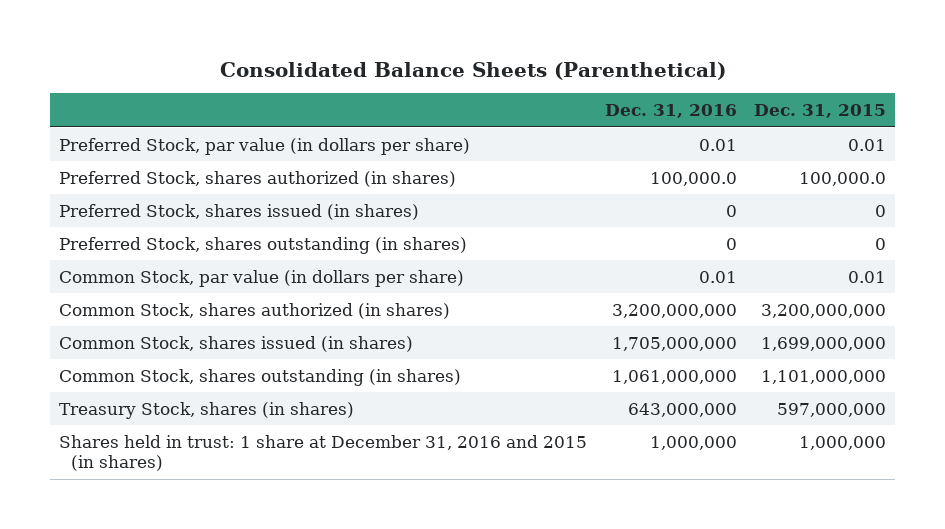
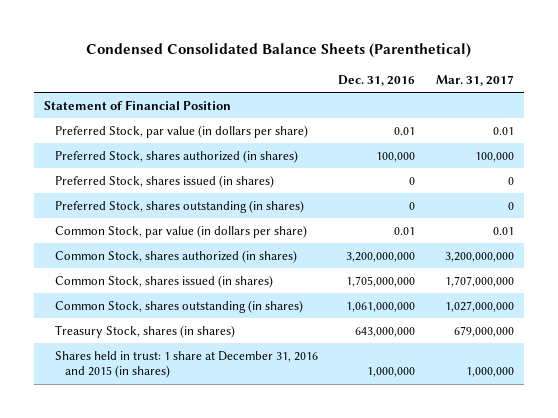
- Consolidated Balance Sheets (Parenthetical)
+ Condensed Consolidated Balance Sheets (Parenthetical)
- | Dec. 31, 2016 | Dec. 31, 2015
+ | Dec. 31, 2016 | Mar. 31, 2017
+ Statement of Financial Position
- Preferred Stock, shares authorized (in shares) | 100,000.0 | 100,000.0
+ Preferred Stock, shares authorized (in shares) | 100,000 | 100,000

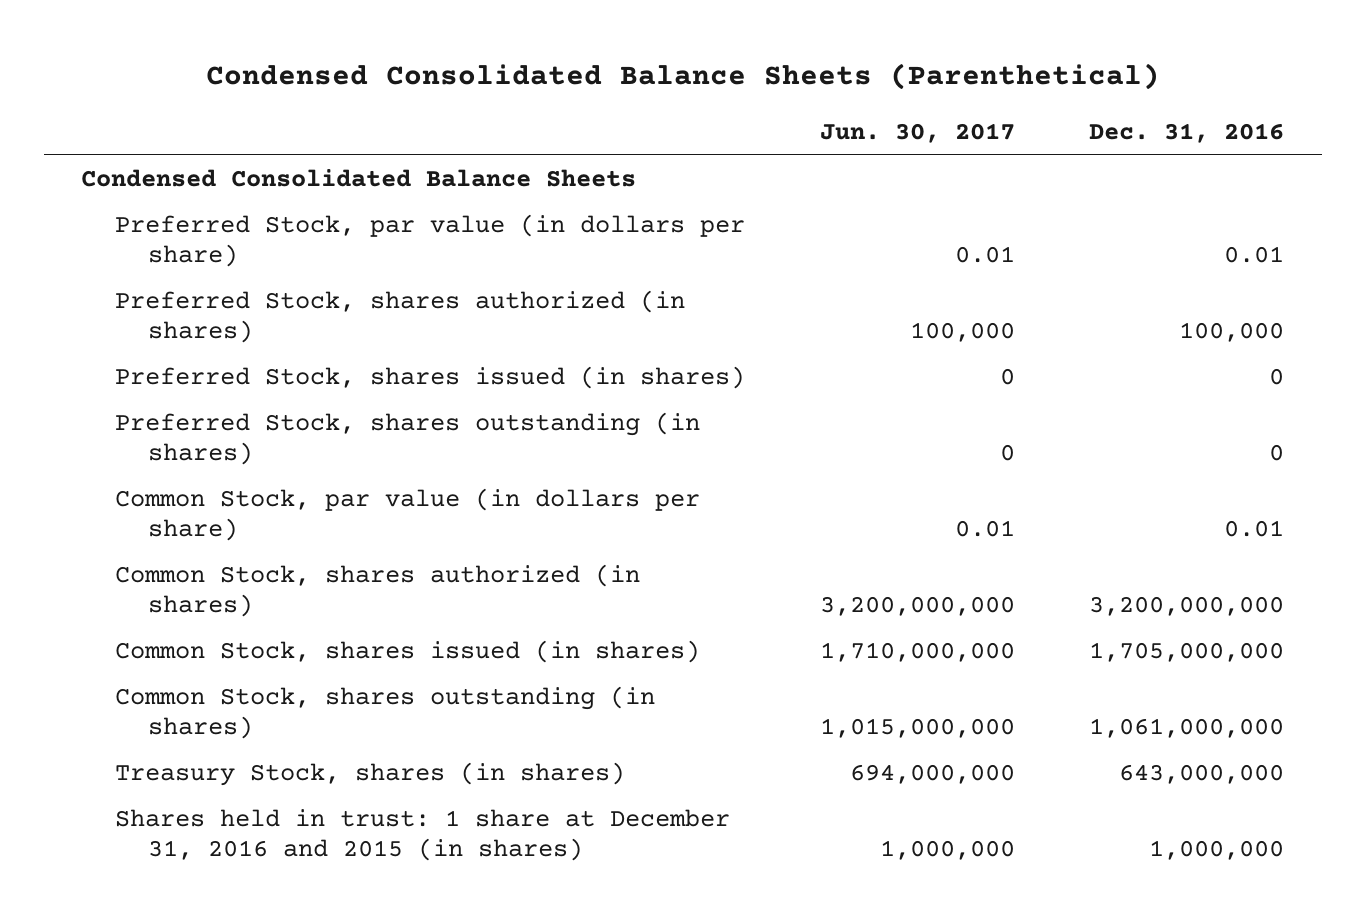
- | Dec. 31, 2016 | Mar. 31, 2017
+ | Jun. 30, 2017 | Dec. 31, 2016
- Statement of Financial Position
+ Condensed Consolidated Balance Sheets

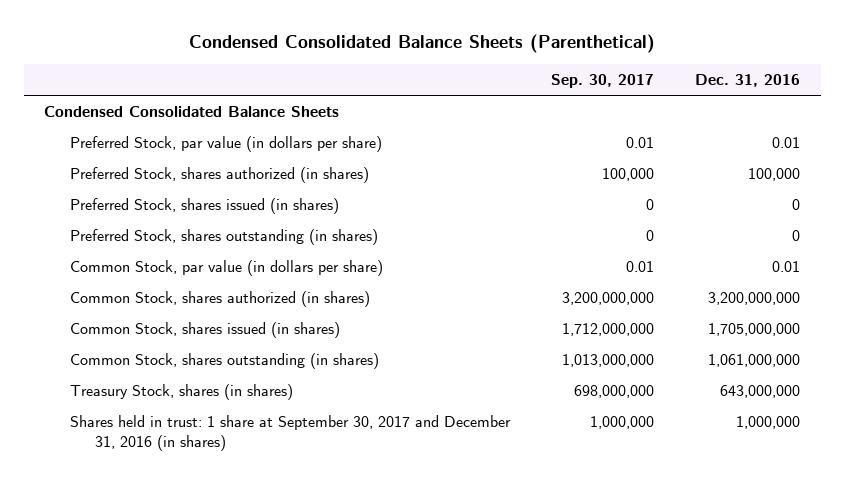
- | Jun. 30, 2017 | Dec. 31, 2016
+ | Sep. 30, 2017 | Dec. 31, 2016
- Shares held in trust: 1 share at December 31, 2016 and 2015 (in shares) | 1,000,000 | 1,000,000
+ Shares held in trust: 1 share at September 30, 2017 and December 31, 2016 (in shares) | 1,000,000 | 1,000,000

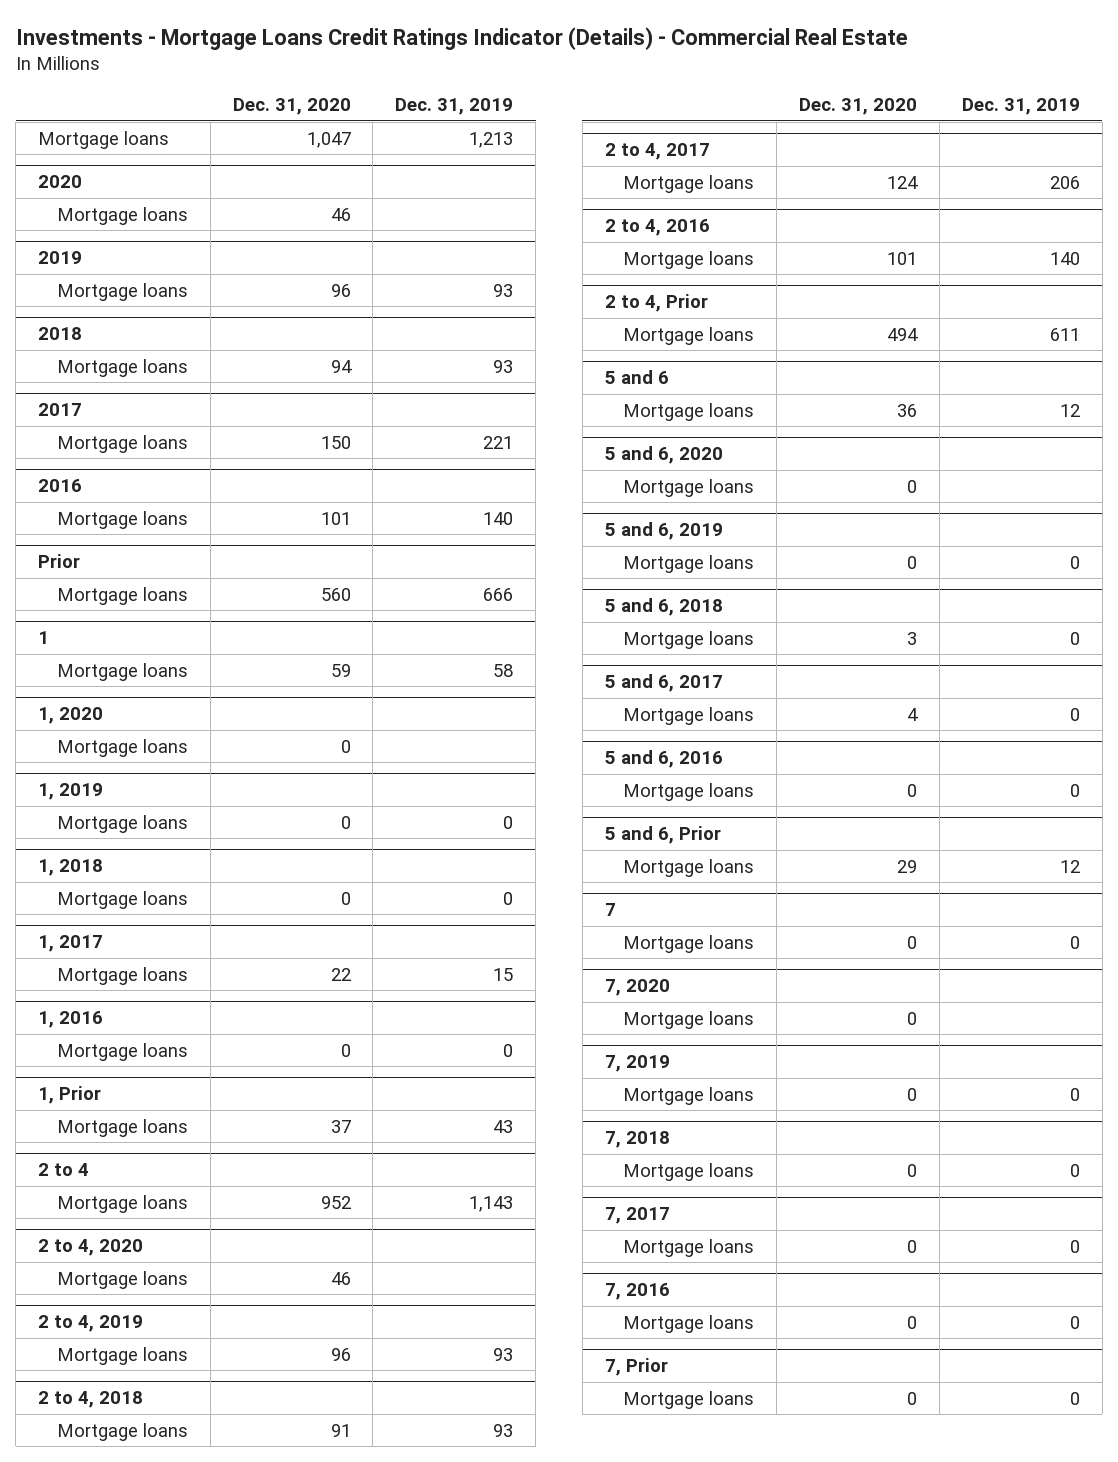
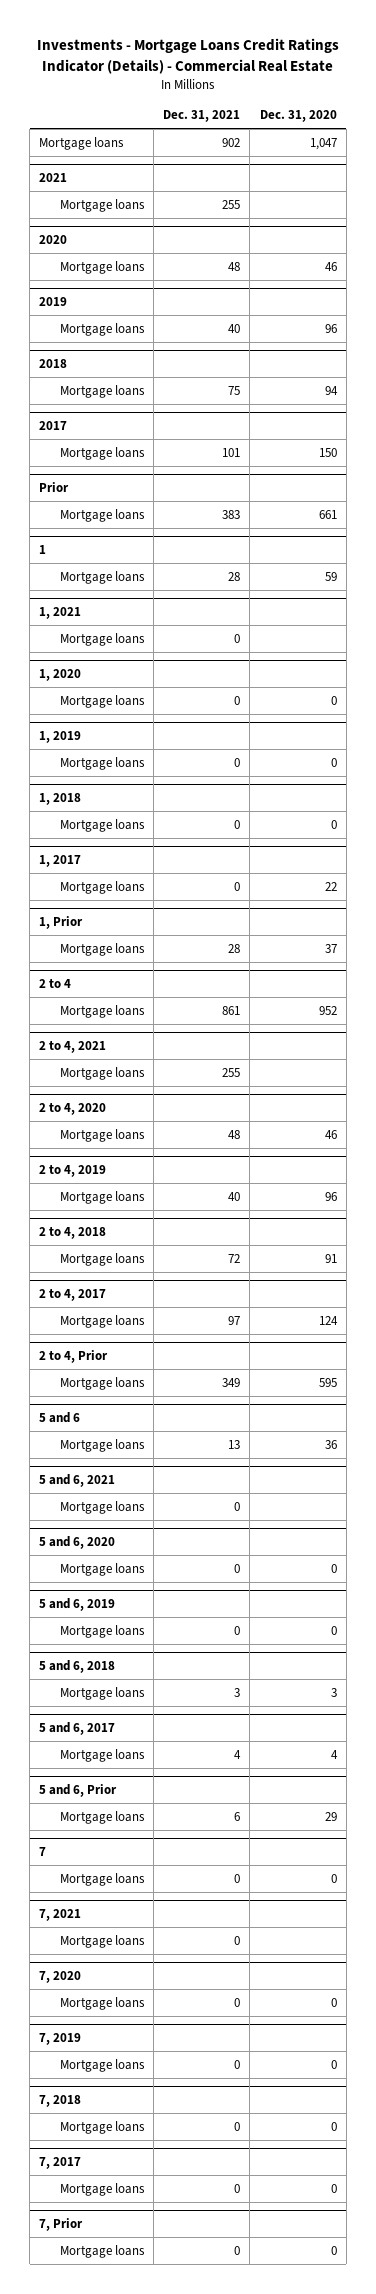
- | Dec. 31, 2020 | Dec. 31, 2019
+ | Dec. 31, 2021 | Dec. 31, 2020
+ 2021
+ Mortgage loans | 255 |
- 2016
- Mortgage loans | 101 | 140
@ Prior
- Mortgage loans | 560 | 666
+ Mortgage loans | 383 | 661
+ 1, 2021
+ Mortgage loans | 0 |
- 1, 2016
- Mortgage loans | 0 | 0
+ 2 to 4, 2021
+ Mortgage loans | 255 |
- 2 to 4, 2016
- Mortgage loans | 101 | 140
@ 2 to 4, Prior
- Mortgage loans | 494 | 611
+ Mortgage loans | 349 | 595
+ 5 and 6, 2021
+ Mortgage loans | 0 |
- 5 and 6, 2016
- Mortgage loans | 0 | 0
+ 7, 2021
+ Mortgage loans | 0 |
- 7, 2016
- Mortgage loans | 0 | 0

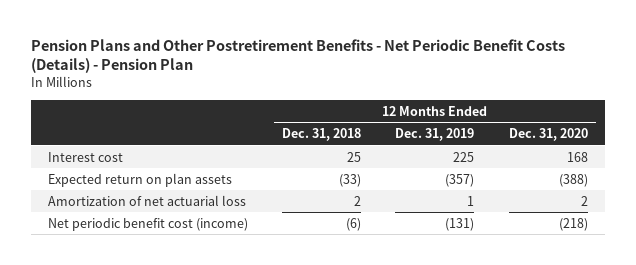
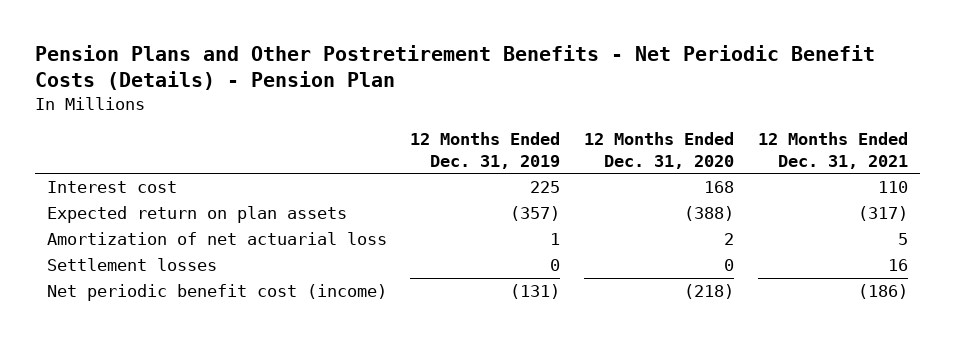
- | 12 Months Ended Dec. 31, 2018 | 12 Months Ended Dec. 31, 2019 | 12 Months Ended Dec. 31, 2020
+ | 12 Months Ended Dec. 31, 2019 | 12 Months Ended Dec. 31, 2020 | 12 Months Ended Dec. 31, 2021
+ Settlement losses | 0 | 0 | 16

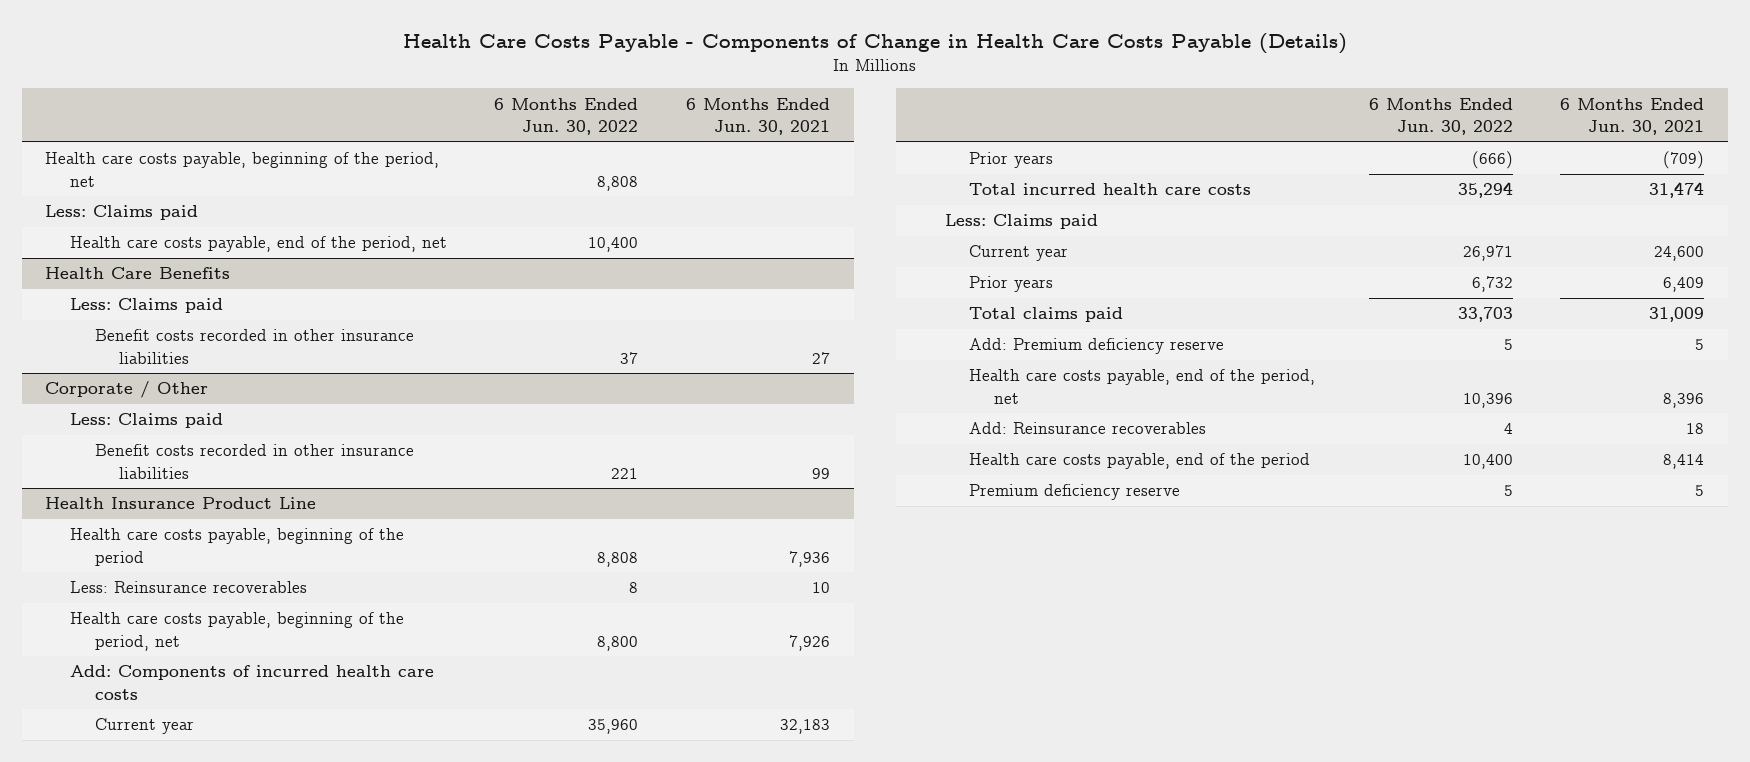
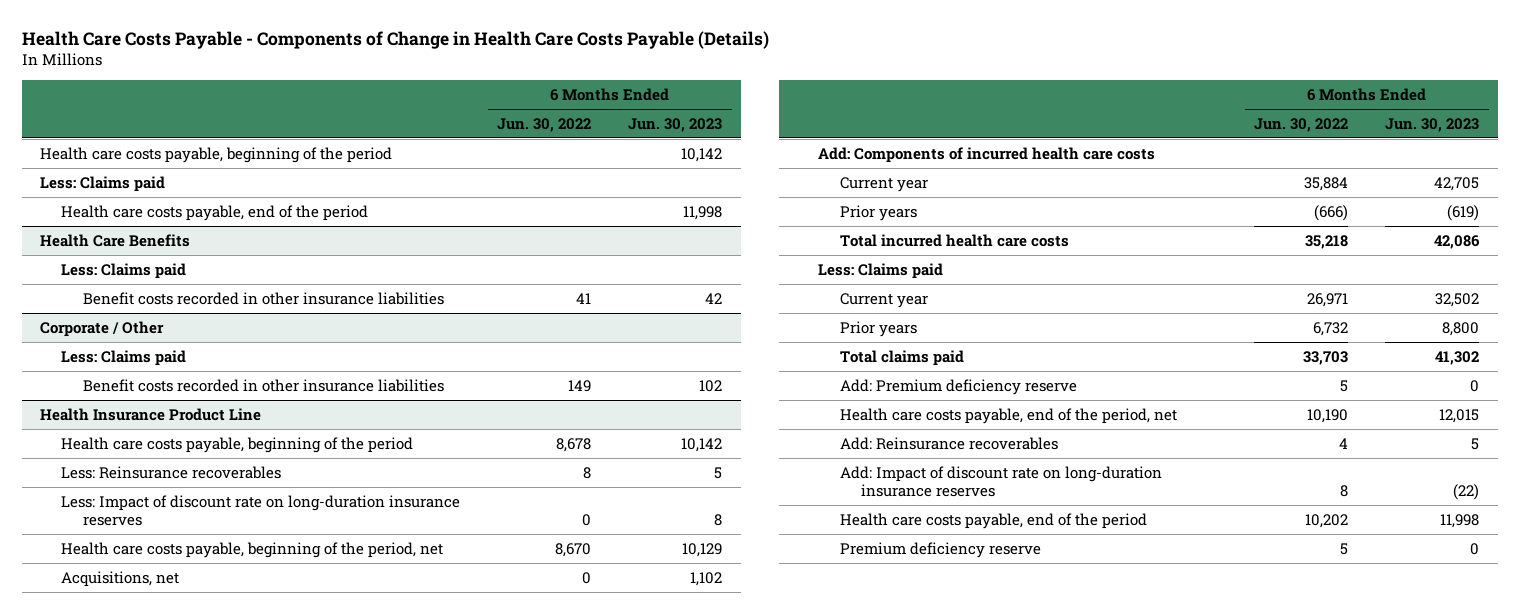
- | 6 Months Ended Jun. 30, 2022 | 6 Months Ended Jun. 30, 2021
+ | 6 Months Ended Jun. 30, 2022 | 6 Months Ended Jun. 30, 2023
- Health care costs payable, beginning of the period, net | 8,808 |
+ Health care costs payable, beginning of the period | | 10,142
- Health care costs payable, end of the period, net | 10,400 |
+ Health care costs payable, end of the period | | 11,998
@ Health Care Benefits
- Benefit costs recorded in other insurance liabilities | 37 | 27
+ Benefit costs recorded in other insurance liabilities | 41 | 42
@ Corporate / Other
- Benefit costs recorded in other insurance liabilities | 221 | 99
+ Benefit costs recorded in other insurance liabilities | 149 | 102
@ Health Insurance Product Line
- Health care costs payable, beginning of the period | 8,808 | 7,936
+ Health care costs payable, beginning of the period | 8,678 | 10,142
- Health care costs payable, beginning of the period, net | 8,800 | 7,926
+ Less: Impact of discount rate on long-duration insurance reserves | 0 | 8
+ Health care costs payable, beginning of the period, net | 8,670 | 10,129
+ Acquisitions, net | 0 | 1,102
- Current year | 35,960 | 32,183
+ Current year | 35,884 | 42,705
- Total incurred health care costs | 35,294 | 31,474
+ Total incurred health care costs | 35,218 | 42,086
- Health care costs payable, end of the period, net | 10,396 | 8,396
+ Health care costs payable, end of the period, net | 10,190 | 12,015
- Health care costs payable, end of the period | 10,400 | 8,414
+ Add: Impact of discount rate on long-duration insurance reserves | 8 | (22)
+ Health care costs payable, end of the period | 10,202 | 11,998

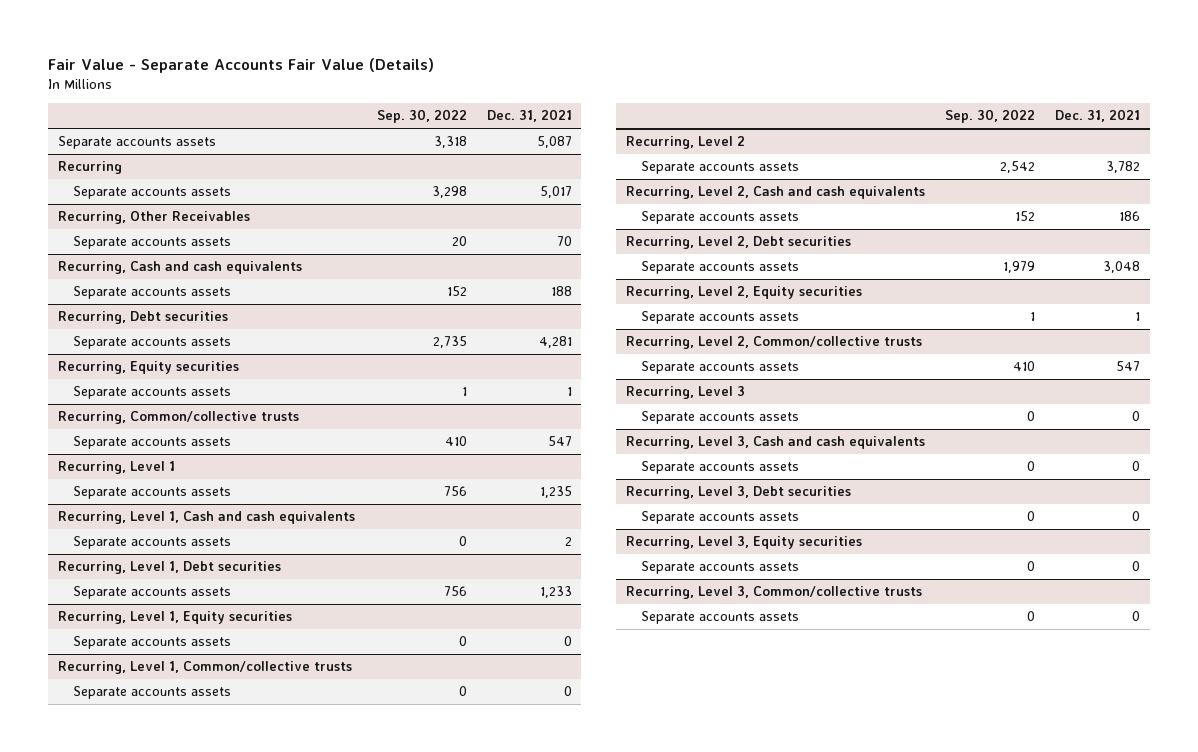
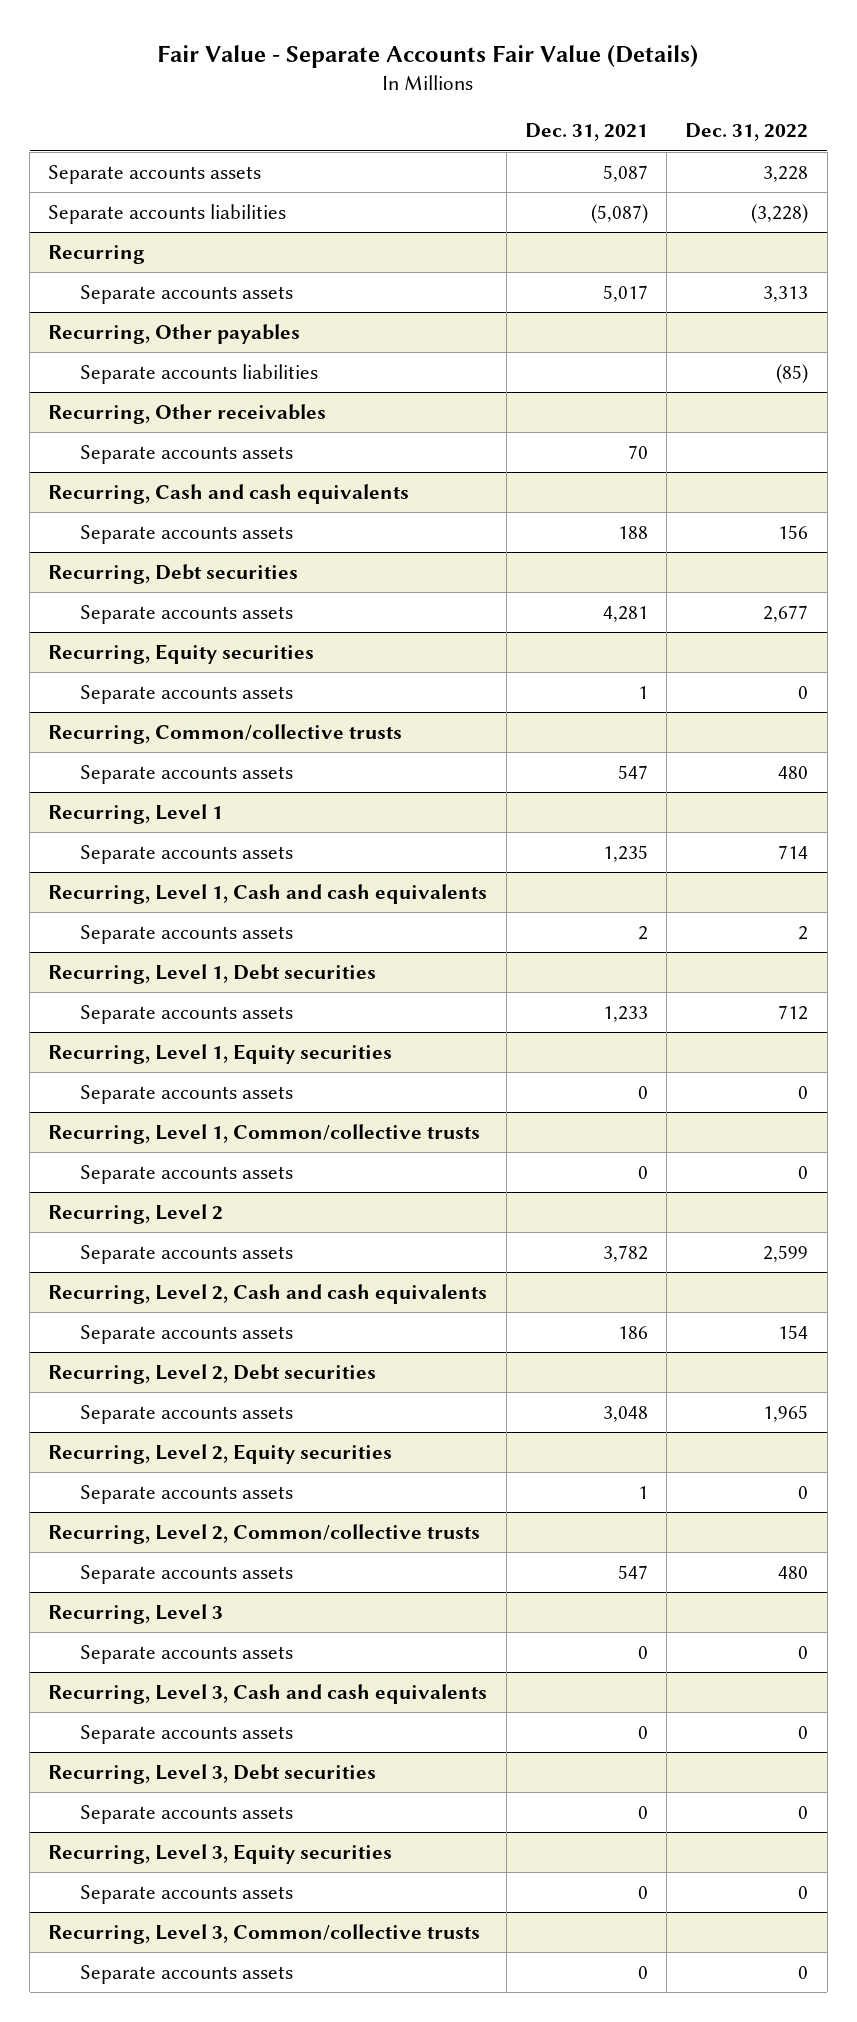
- | Sep. 30, 2022 | Dec. 31, 2021
+ | Dec. 31, 2021 | Dec. 31, 2022
+ Separate accounts liabilities | (5,087) | (3,228)
- Recurring, Other Receivables
+ Recurring, Other payables
+ Separate accounts liabilities | | (85)
+ Recurring, Other receivables

